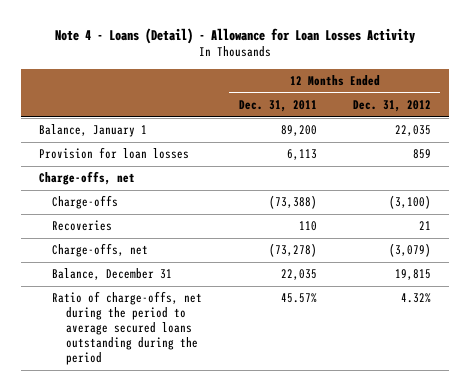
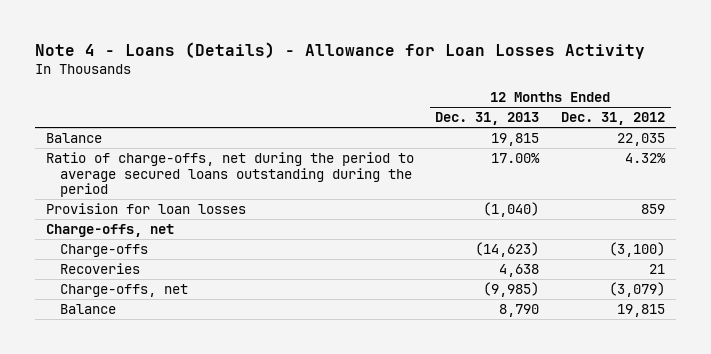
- Note 4 - Loans (Detail) - Allowance for Loan Losses Activity
+ Note 4 - Loans (Details) - Allowance for Loan Losses Activity
- | 12 Months Ended Dec. 31, 2011 | 12 Months Ended Dec. 31, 2012
+ | 12 Months Ended Dec. 31, 2013 | 12 Months Ended Dec. 31, 2012
- Balance, January 1 | 89,200 | 22,035
+ Balance | 19,815 | 22,035
moved up: Ratio of charge-offs, net during the period to average secured loans outstanding during the period | 17.00% | 4.32%
- Balance, December 31 | 22,035 | 19,815
+ Balance | 8,790 | 19,815

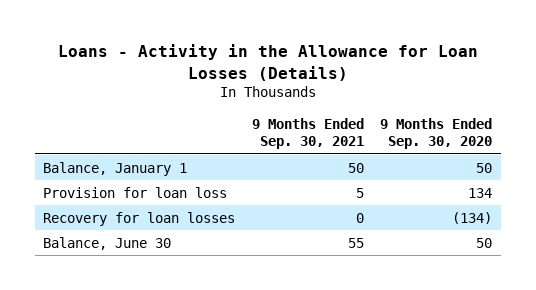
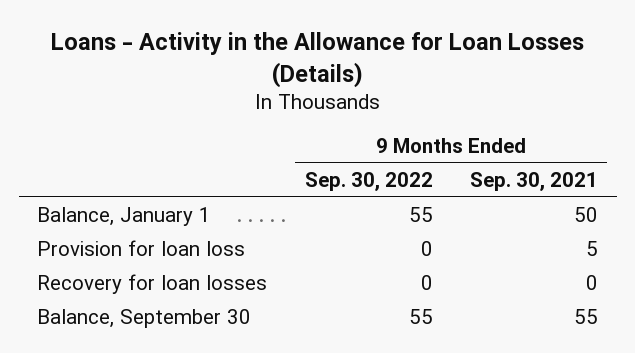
- | 9 Months Ended Sep. 30, 2021 | 9 Months Ended Sep. 30, 2020
+ | 9 Months Ended Sep. 30, 2022 | 9 Months Ended Sep. 30, 2021
- Balance, June 30 | 55 | 50
+ Balance, September 30 | 55 | 55

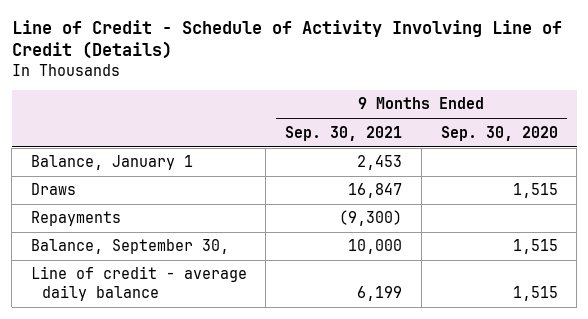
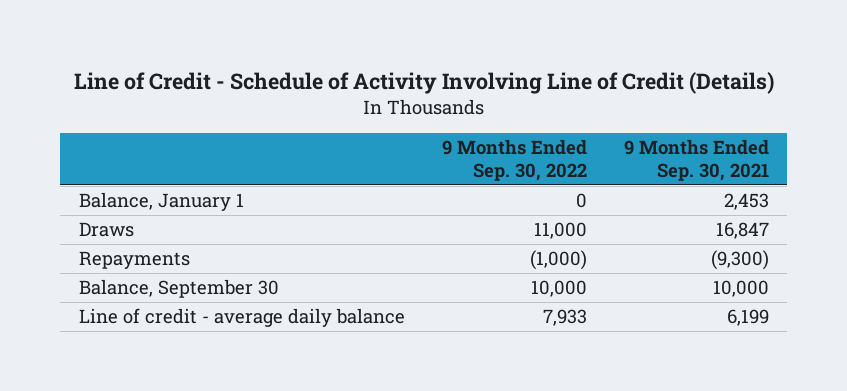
- | 9 Months Ended Sep. 30, 2021 | 9 Months Ended Sep. 30, 2020
+ | 9 Months Ended Sep. 30, 2022 | 9 Months Ended Sep. 30, 2021
- Balance, September 30, | 10,000 | 1,515
+ Balance, September 30 | 10,000 | 10,000

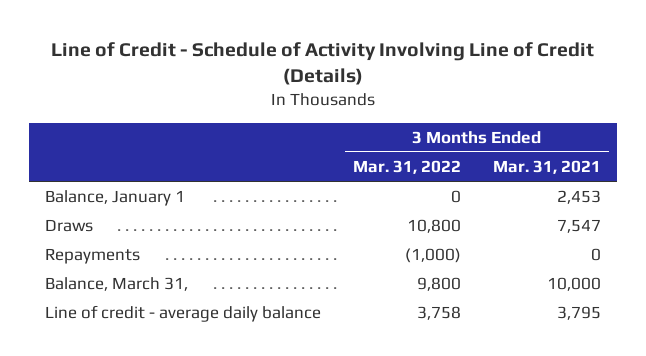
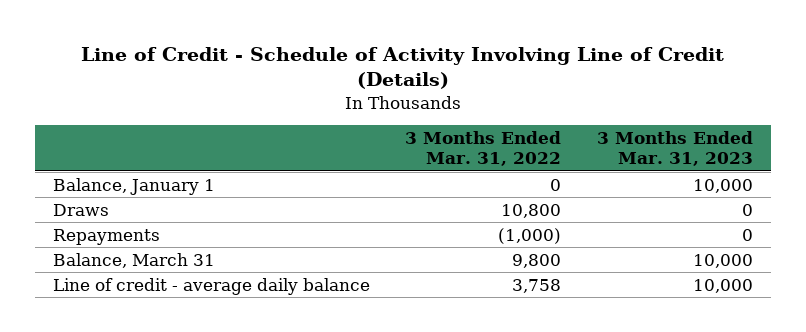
- | 3 Months Ended Mar. 31, 2022 | 3 Months Ended Mar. 31, 2021
+ | 3 Months Ended Mar. 31, 2022 | 3 Months Ended Mar. 31, 2023
- Balance, March 31, | 9,800 | 10,000
+ Balance, March 31 | 9,800 | 10,000

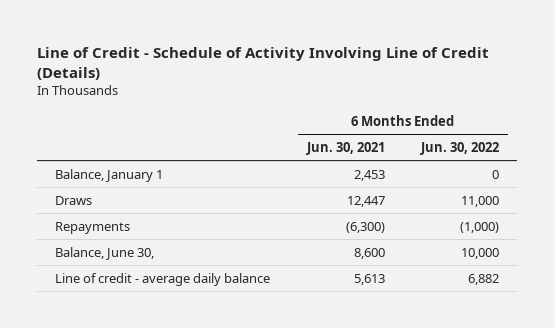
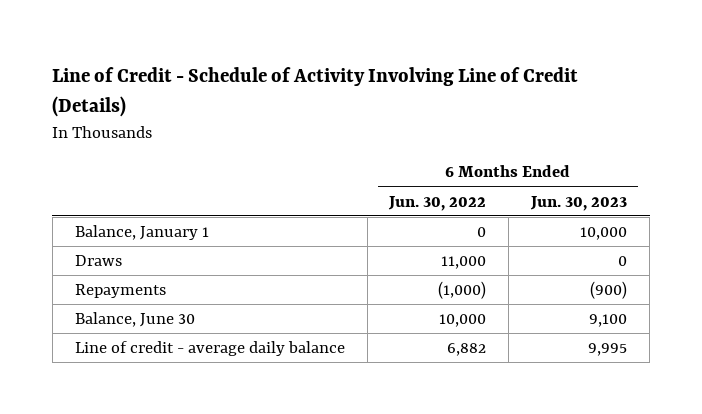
- | 6 Months Ended Jun. 30, 2021 | 6 Months Ended Jun. 30, 2022
+ | 6 Months Ended Jun. 30, 2022 | 6 Months Ended Jun. 30, 2023
- Balance, June 30, | 8,600 | 10,000
+ Balance, June 30 | 10,000 | 9,100

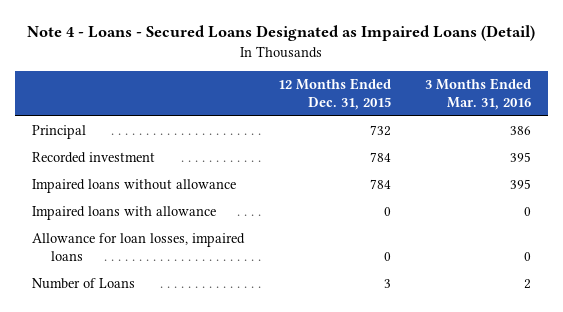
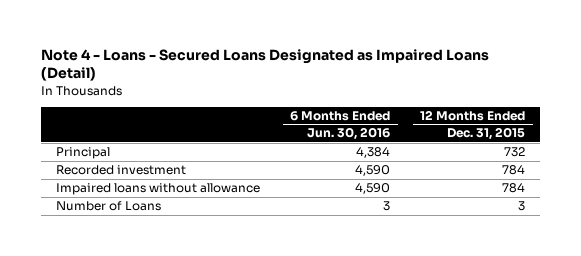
- | 12 Months Ended Dec. 31, 2015 | 3 Months Ended Mar. 31, 2016
+ | 6 Months Ended Jun. 30, 2016 | 12 Months Ended Dec. 31, 2015
- Impaired loans with allowance | 0 | 0
- Allowance for loan losses, impaired loans | 0 | 0

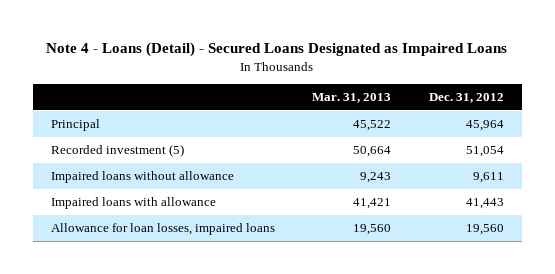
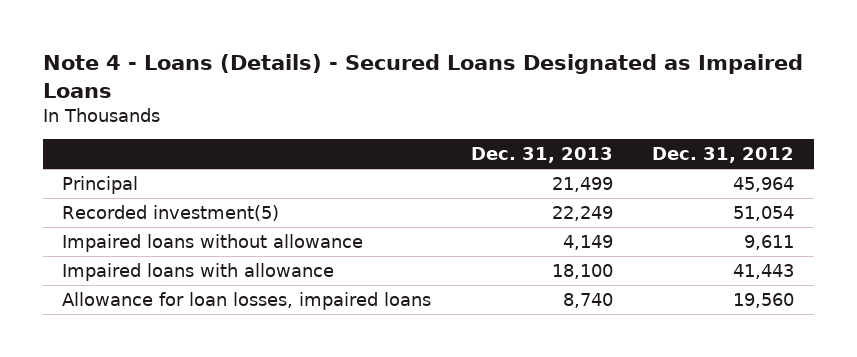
- Note 4 - Loans (Detail) - Secured Loans Designated as Impaired Loans
+ Note 4 - Loans (Details) - Secured Loans Designated as Impaired Loans
- | Mar. 31, 2013 | Dec. 31, 2012
+ | Dec. 31, 2013 | Dec. 31, 2012
- Recorded investment (5) | 50,664 | 51,054
+ Recorded investment(5) | 22,249 | 51,054

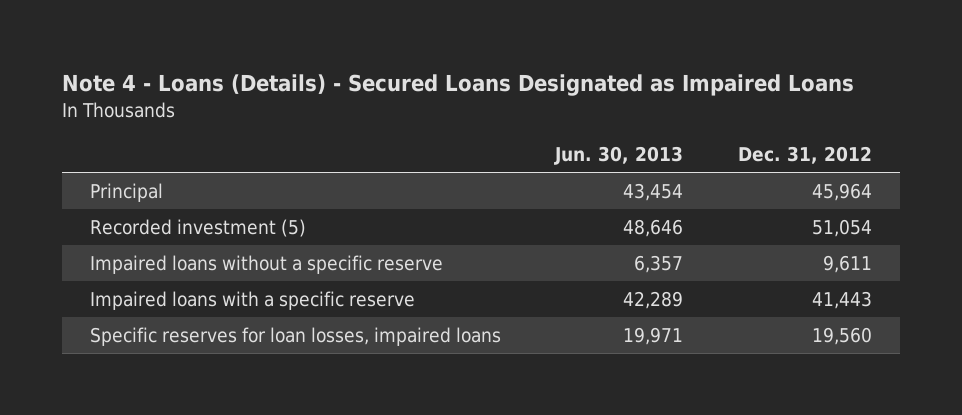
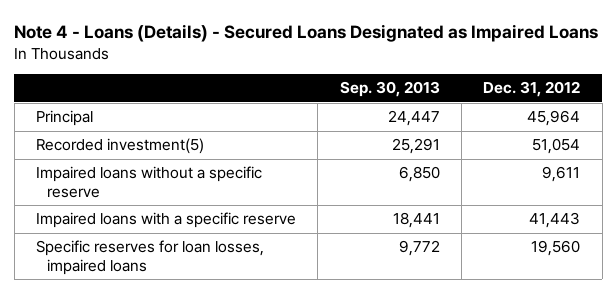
- | Jun. 30, 2013 | Dec. 31, 2012
+ | Sep. 30, 2013 | Dec. 31, 2012
- Recorded investment (5) | 48,646 | 51,054
+ Recorded investment(5) | 25,291 | 51,054

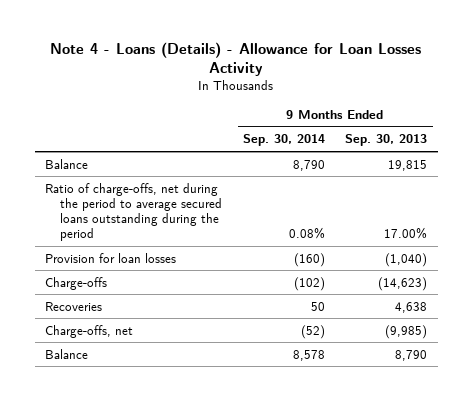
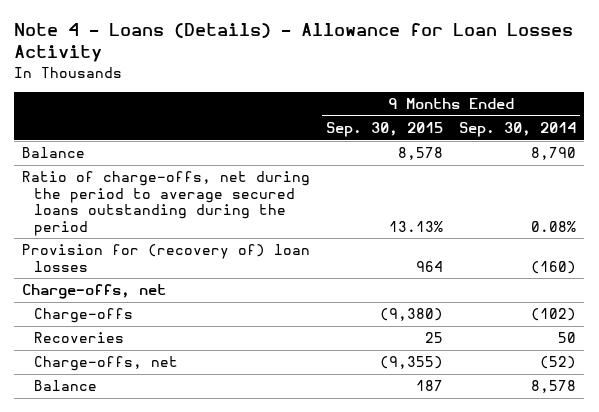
- | 9 Months Ended Sep. 30, 2014 | 9 Months Ended Sep. 30, 2013
+ | 9 Months Ended Sep. 30, 2015 | 9 Months Ended Sep. 30, 2014
- Provision for loan losses | (160) | (1,040)
+ Provision for (recovery of) loan losses | 964 | (160)
+ Charge-offs, net

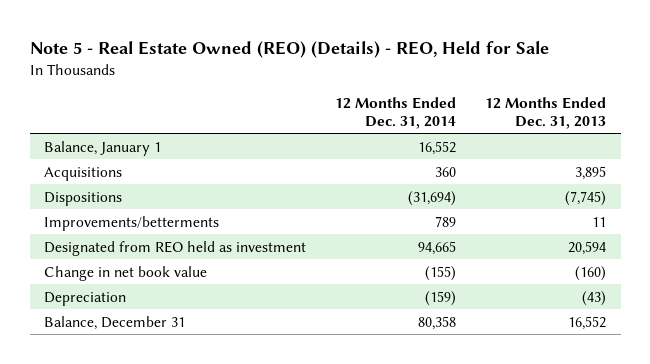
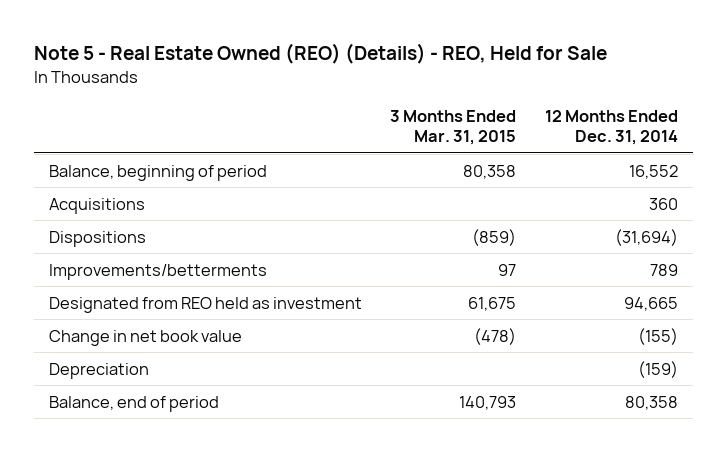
- | 12 Months Ended Dec. 31, 2014 | 12 Months Ended Dec. 31, 2013
+ | 3 Months Ended Mar. 31, 2015 | 12 Months Ended Dec. 31, 2014
- Balance, January 1 | 16,552 |
+ Balance, beginning of period | 80,358 | 16,552
- Balance, December 31 | 80,358 | 16,552
+ Balance, end of period | 140,793 | 80,358

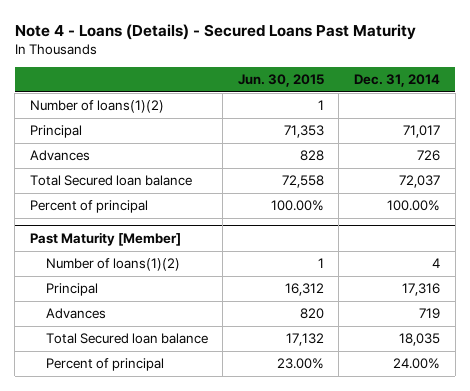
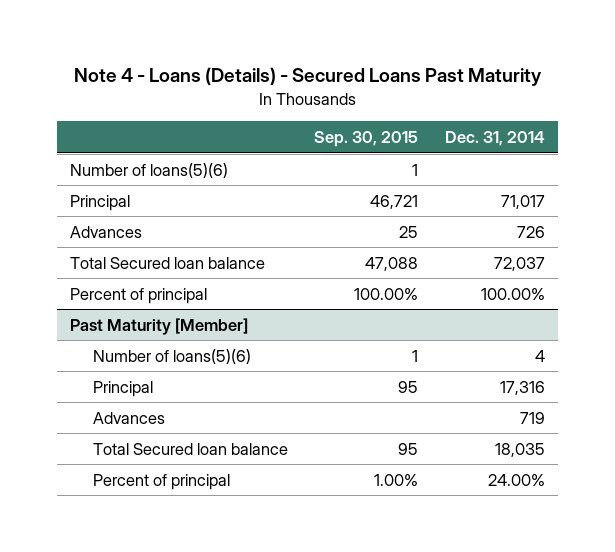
- | Jun. 30, 2015 | Dec. 31, 2014
+ | Sep. 30, 2015 | Dec. 31, 2014
- Number of loans(1)(2) | 1 |
+ Number of loans(5)(6) | 1 |
@ Past Maturity [Member]
- Number of loans(1)(2) | 1 | 4
+ Number of loans(5)(6) | 1 | 4

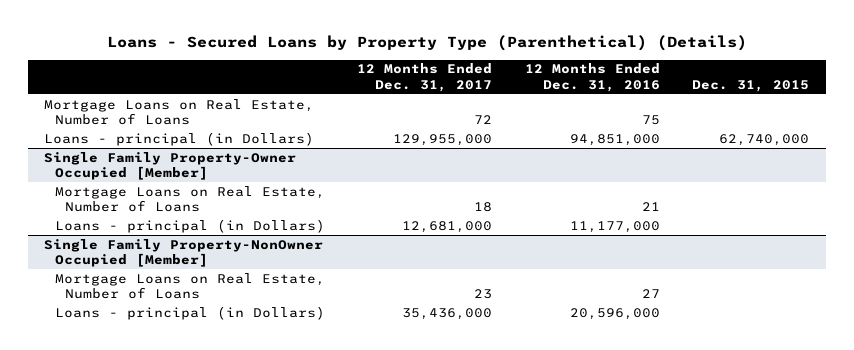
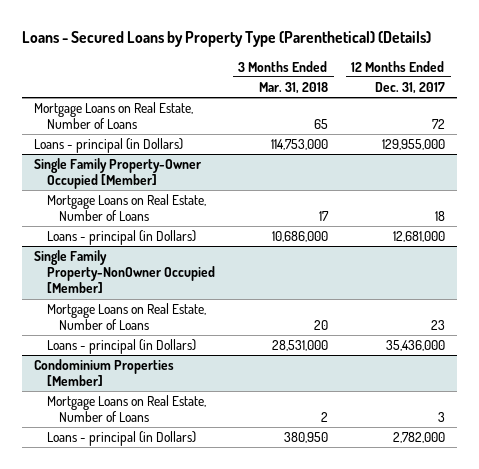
- | 12 Months Ended Dec. 31, 2017 | 12 Months Ended Dec. 31, 2016 | Dec. 31, 2015
+ | 3 Months Ended Mar. 31, 2018 | 12 Months Ended Dec. 31, 2017
+ Condominium Properties [Member]
+ Mortgage Loans on Real Estate, Number of Loans | 2 | 3
+ Loans - principal (in Dollars) | 380,950 | 2,782,000

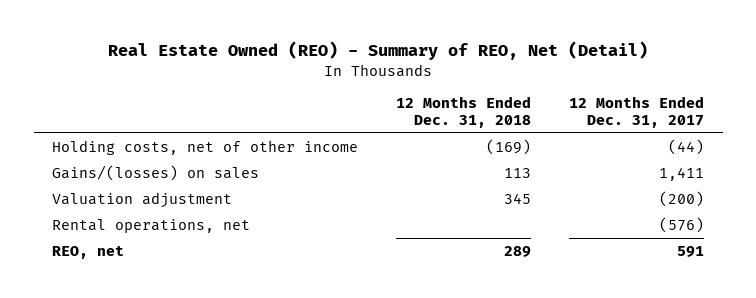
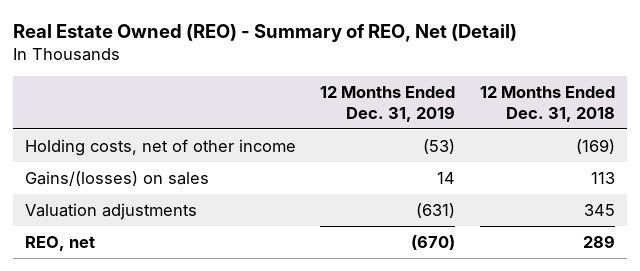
- | 12 Months Ended Dec. 31, 2018 | 12 Months Ended Dec. 31, 2017
+ | 12 Months Ended Dec. 31, 2019 | 12 Months Ended Dec. 31, 2018
- Valuation adjustment | 345 | (200)
- Rental operations, net | | (576)
+ Valuation adjustments | (631) | 345

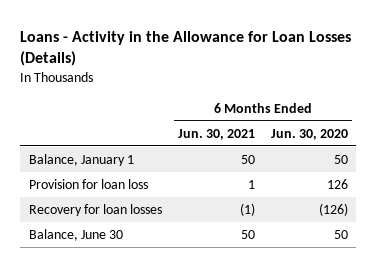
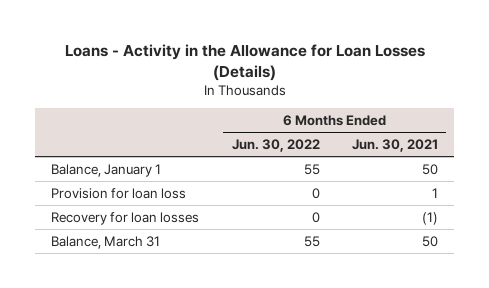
- | 6 Months Ended Jun. 30, 2021 | 6 Months Ended Jun. 30, 2020
+ | 6 Months Ended Jun. 30, 2022 | 6 Months Ended Jun. 30, 2021
- Balance, June 30 | 50 | 50
+ Balance, March 31 | 55 | 50

